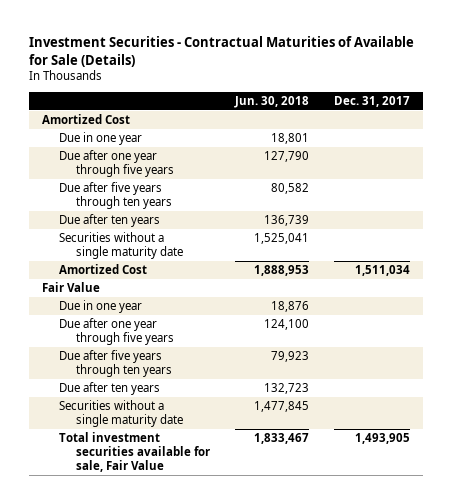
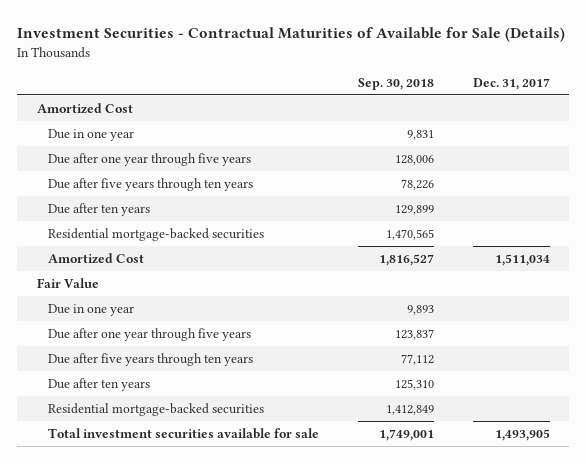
- | Jun. 30, 2018 | Dec. 31, 2017
+ | Sep. 30, 2018 | Dec. 31, 2017
- Securities without a single maturity date | 1,525,041 |
+ Residential mortgage-backed securities | 1,470,565 |
- Securities without a single maturity date | 1,477,845 |
- Total investment securities available for sale, Fair Value | 1,833,467 | 1,493,905
+ Residential mortgage-backed securities | 1,412,849 |
+ Total investment securities available for sale | 1,749,001 | 1,493,905

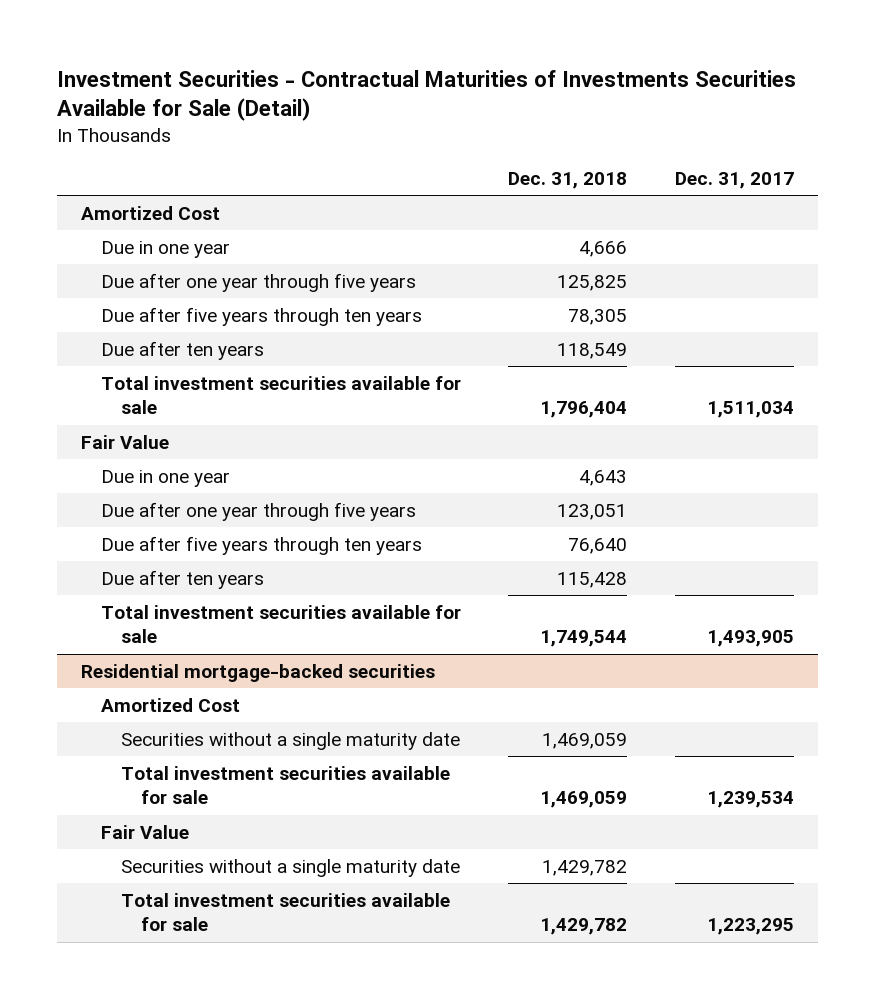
- Investment Securities - Contractual Maturities of Available for Sale (Details)
+ Investment Securities - Contractual Maturities of Investments Securities Available for Sale (Detail)
- | Sep. 30, 2018 | Dec. 31, 2017
+ | Dec. 31, 2018 | Dec. 31, 2017
- Residential mortgage-backed securities | 1,470,565 |
- Amortized Cost | 1,816,527 | 1,511,034
+ Total investment securities available for sale | 1,796,404 | 1,511,034
- Residential mortgage-backed securities | 1,412,849 |
+ Residential mortgage-backed securities
+ Amortized Cost
+ Securities without a single maturity date | 1,469,059 |
+ Total investment securities available for sale | 1,469,059 | 1,239,534
+ Fair Value
+ Securities without a single maturity date | 1,429,782 |
+ Total investment securities available for sale | 1,429,782 | 1,223,295

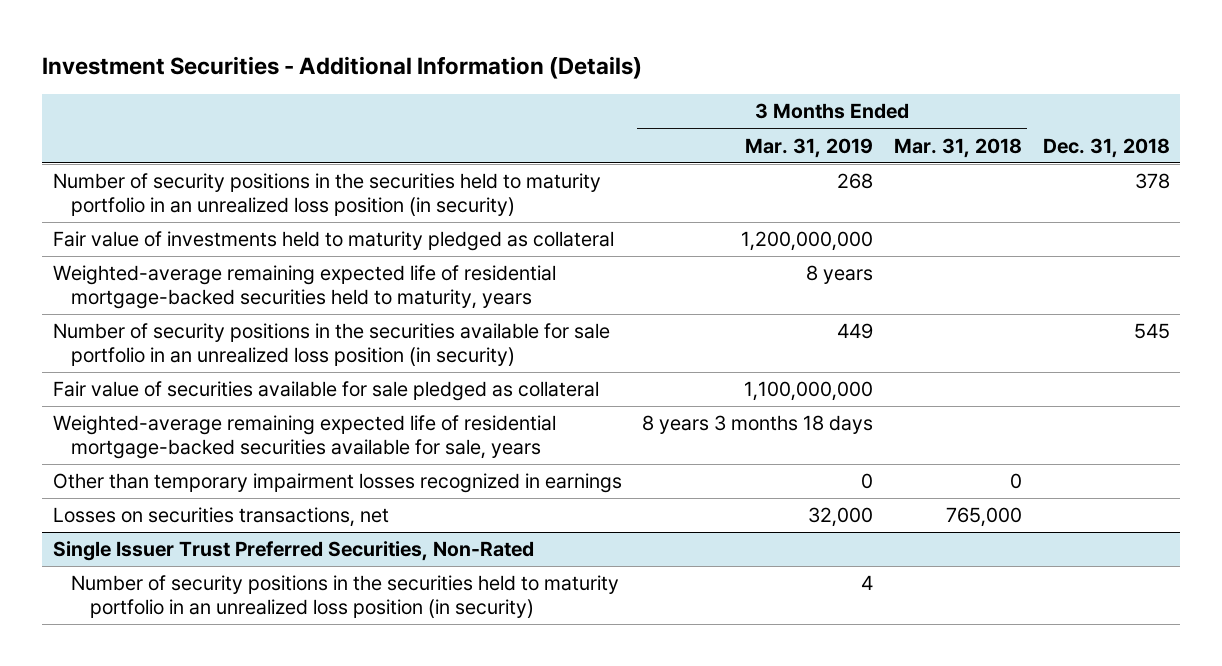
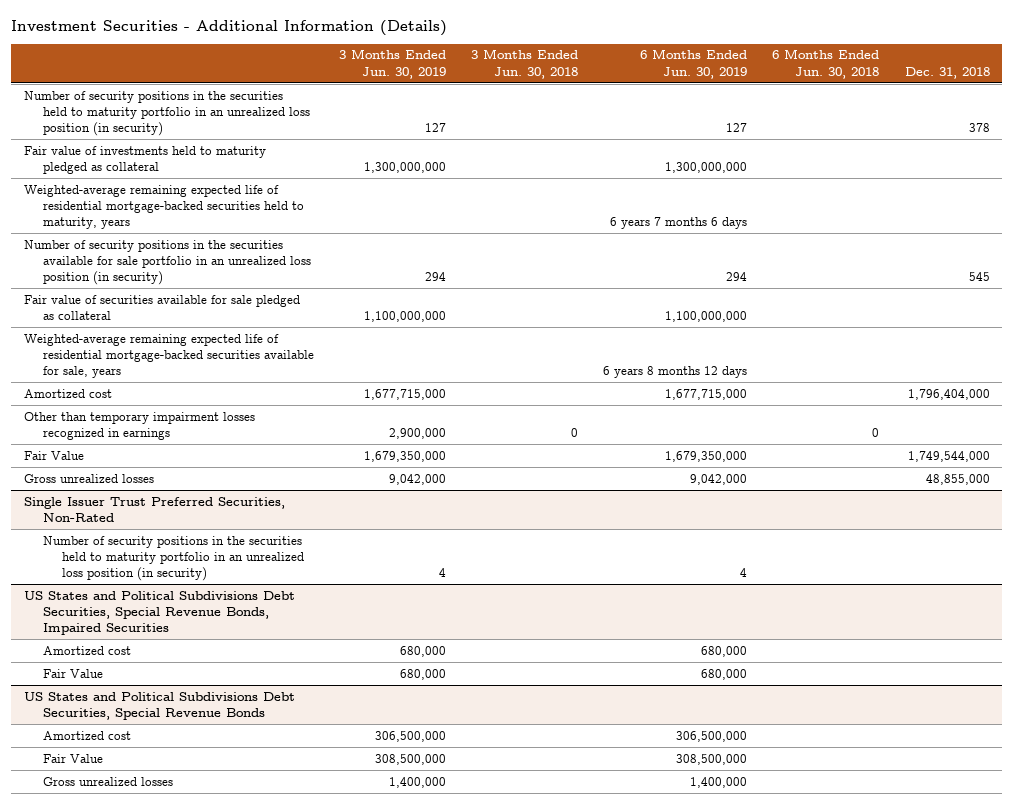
- | 3 Months Ended Mar. 31, 2019 | 3 Months Ended Mar. 31, 2018 | Dec. 31, 2018
+ | 3 Months Ended Jun. 30, 2019 | 3 Months Ended Jun. 30, 2018 | 6 Months Ended Jun. 30, 2019 | 6 Months Ended Jun. 30, 2018 | Dec. 31, 2018
+ Amortized cost | 1,677,715,000 | | 1,677,715,000 | | 1,796,404,000
- Losses on securities transactions, net | 32,000 | 765,000 |
+ Fair Value | 1,679,350,000 | | 1,679,350,000 | | 1,749,544,000
+ Gross unrealized losses | 9,042,000 | | 9,042,000 | | 48,855,000
+ US States and Political Subdivisions Debt Securities, Special Revenue Bonds, Impaired Securities
+ Amortized cost | 680,000 | | 680,000 | |
+ Fair Value | 680,000 | | 680,000 | |
+ US States and Political Subdivisions Debt Securities, Special Revenue Bonds
+ Amortized cost | 306,500,000 | | 306,500,000 | |
+ Fair Value | 308,500,000 | | 308,500,000 | |
+ Gross unrealized losses | 1,400,000 | | 1,400,000 | |

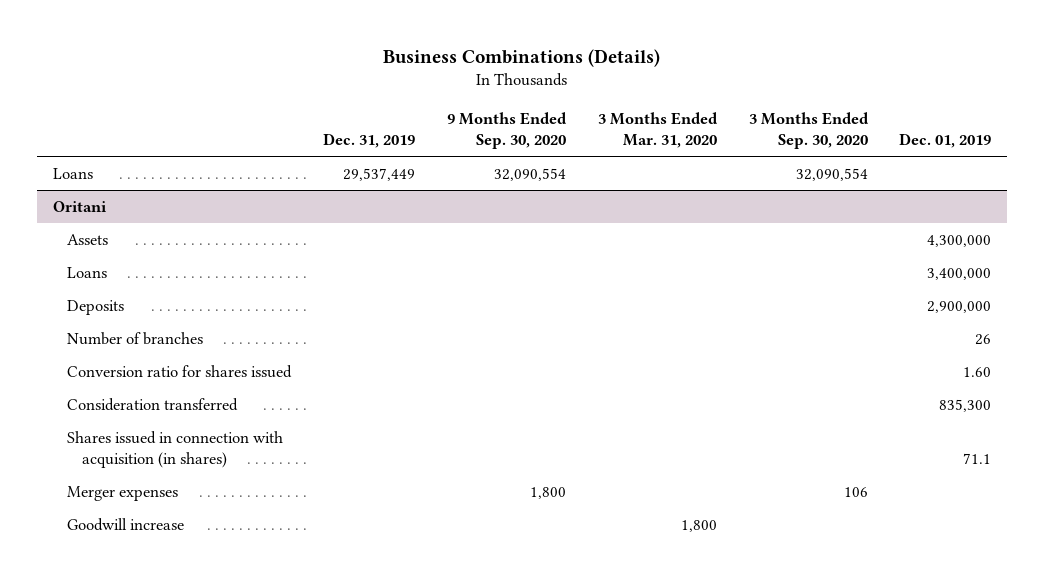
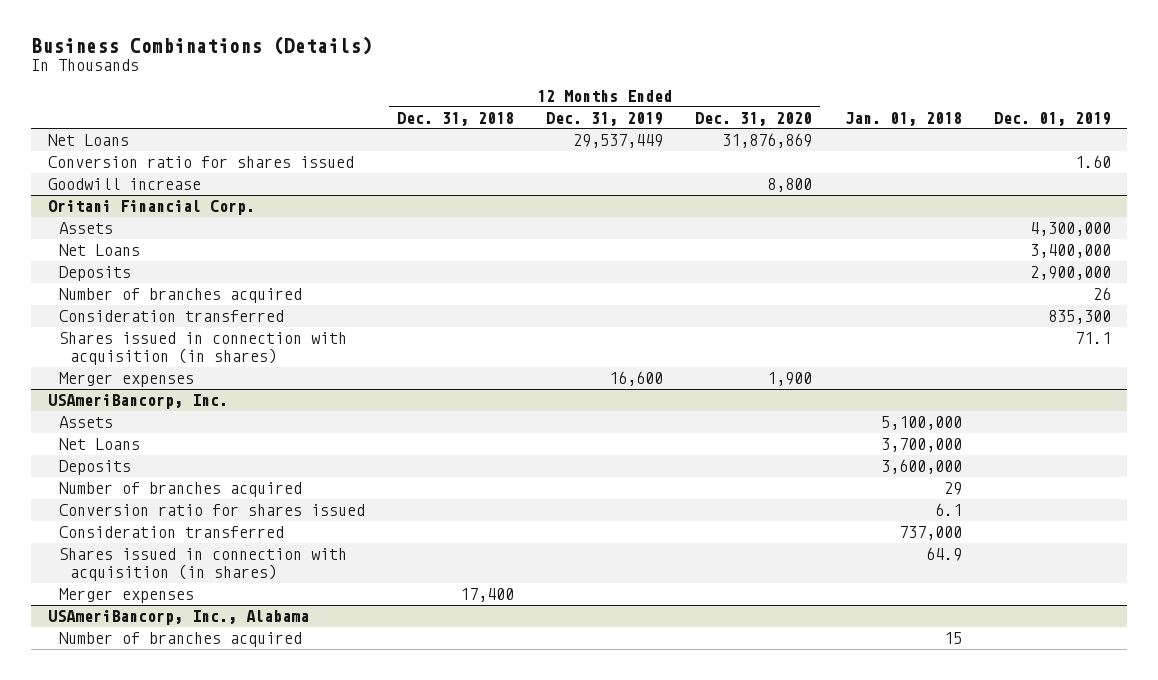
- | Dec. 31, 2019 | 9 Months Ended Sep. 30, 2020 | 3 Months Ended Mar. 31, 2020 | 3 Months Ended Sep. 30, 2020 | Dec. 01, 2019
+ | 12 Months Ended Dec. 31, 2018 | 12 Months Ended Dec. 31, 2019 | 12 Months Ended Dec. 31, 2020 | Jan. 01, 2018 | Dec. 01, 2019
- Loans | 29,537,449 | 32,090,554 | | 32,090,554 |
- Oritani
+ Net Loans | | 29,537,449 | 31,876,869 | |
+ Conversion ratio for shares issued | | | | | 1.60
+ Goodwill increase | | | 8,800 | |
+ Oritani Financial Corp.
- Loans | | | | | 3,400,000
+ Net Loans | | | | | 3,400,000
- Number of branches | | | | | 26
- Conversion ratio for shares issued | | | | | 1.60
+ Number of branches acquired | | | | | 26
- Goodwill increase | | | 1,800 | |
+ USAmeriBancorp, Inc.
+ Assets | | | | 5,100,000 |
+ Net Loans | | | | 3,700,000 |
+ Deposits | | | | 3,600,000 |
+ Number of branches acquired | | | | 29 |
+ Conversion ratio for shares issued | | | | 6.1 |
+ Consideration transferred | | | | 737,000 |
+ Shares issued in connection with acquisition (in shares) | | | | 64.9 |
+ Merger expenses | 17,400 | | | |
+ USAmeriBancorp, Inc., Alabama
+ Number of branches acquired | | | | 15 |

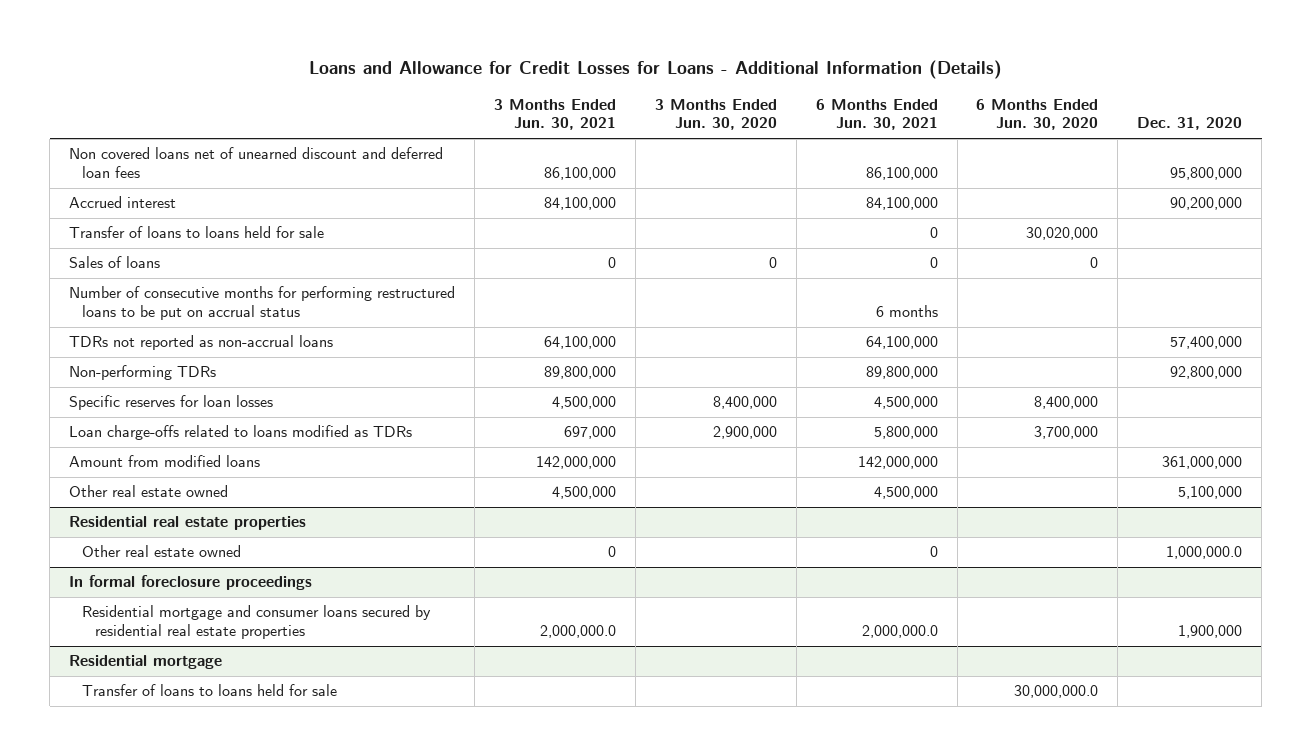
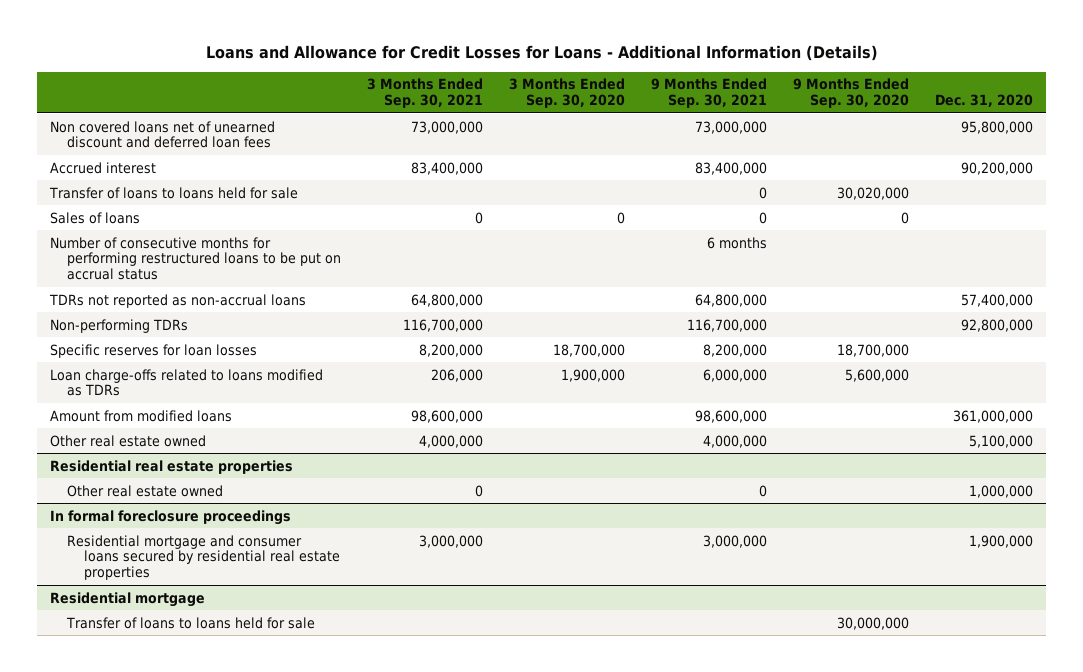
- | 3 Months Ended Jun. 30, 2021 | 3 Months Ended Jun. 30, 2020 | 6 Months Ended Jun. 30, 2021 | 6 Months Ended Jun. 30, 2020 | Dec. 31, 2020
+ | 3 Months Ended Sep. 30, 2021 | 3 Months Ended Sep. 30, 2020 | 9 Months Ended Sep. 30, 2021 | 9 Months Ended Sep. 30, 2020 | Dec. 31, 2020
@ Residential real estate properties
- Other real estate owned | 0 | | 0 | | 1,000,000.0
+ Other real estate owned | 0 | | 0 | | 1,000,000

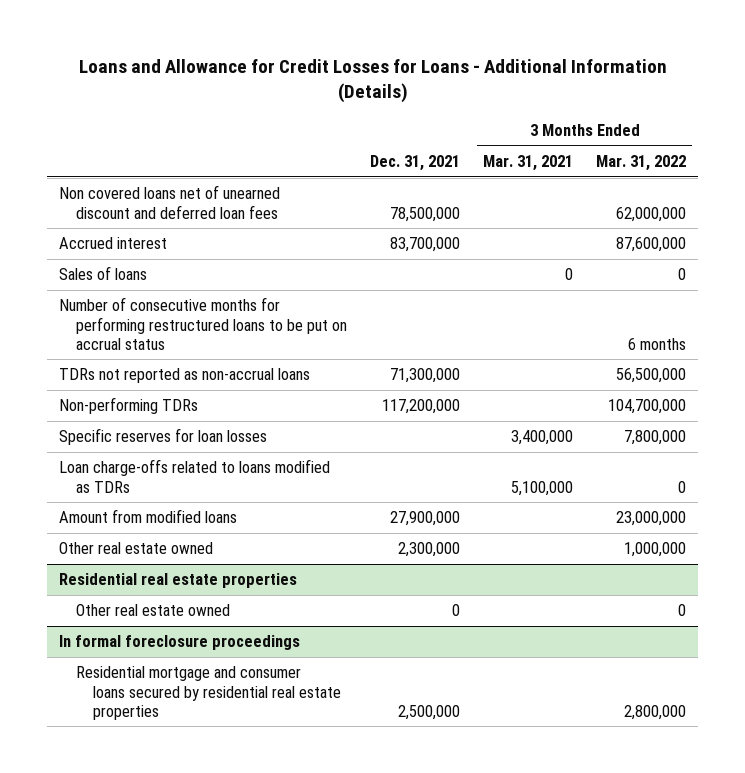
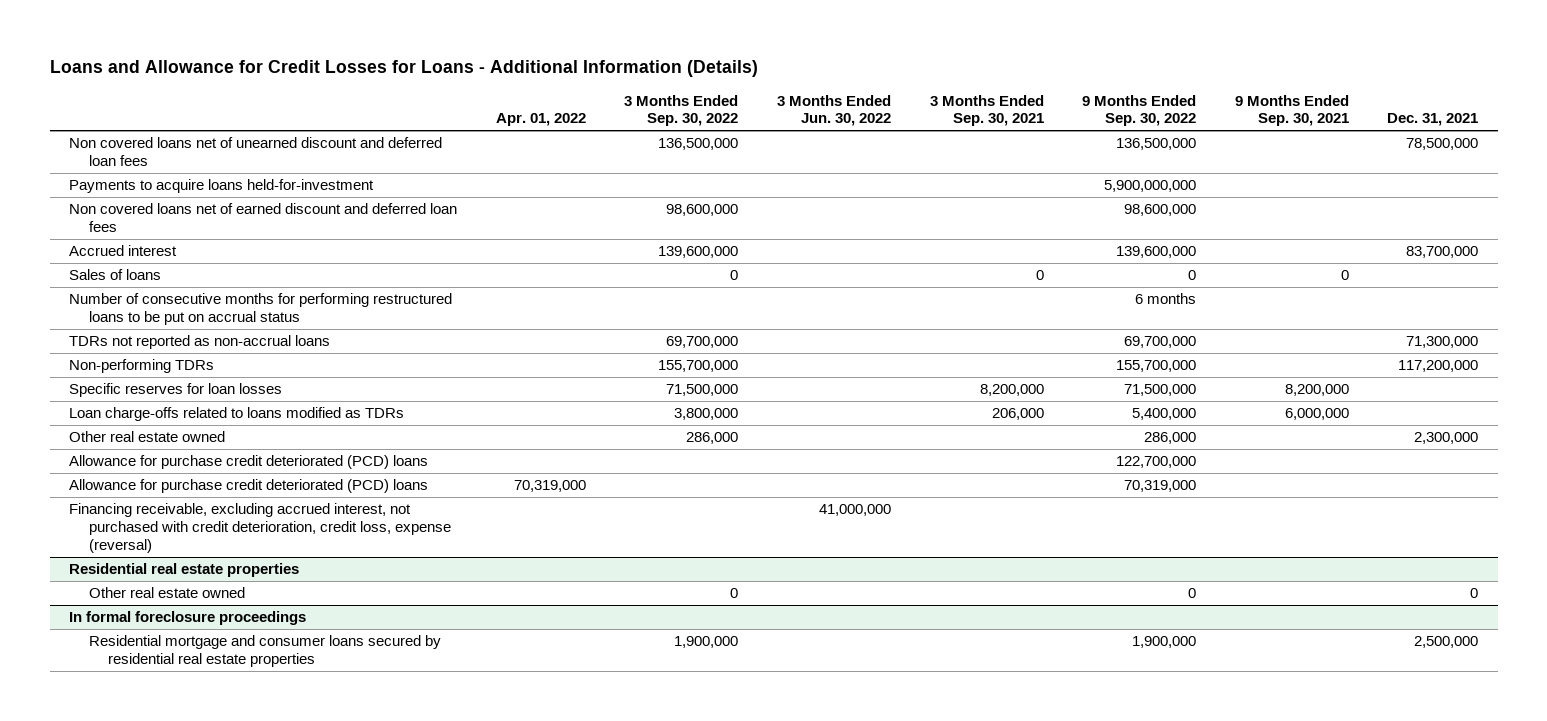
- | Dec. 31, 2021 | 3 Months Ended Mar. 31, 2021 | 3 Months Ended Mar. 31, 2022
+ | Apr. 01, 2022 | 3 Months Ended Sep. 30, 2022 | 3 Months Ended Jun. 30, 2022 | 3 Months Ended Sep. 30, 2021 | 9 Months Ended Sep. 30, 2022 | 9 Months Ended Sep. 30, 2021 | Dec. 31, 2021
+ Payments to acquire loans held-for-investment | | | | | 5,900,000,000 | |
+ Non covered loans net of earned discount and deferred loan fees | | 98,600,000 | | | 98,600,000 | |
- Amount from modified loans | 27,900,000 | | 23,000,000
+ Allowance for purchase credit deteriorated (PCD) loans | | | | | 122,700,000 | |
+ Allowance for purchase credit deteriorated (PCD) loans | 70,319,000 | | | | 70,319,000 | |
+ Financing receivable, excluding accrued interest, not purchased with credit deterioration, credit loss, expense (reversal) | | | 41,000,000 | | | |

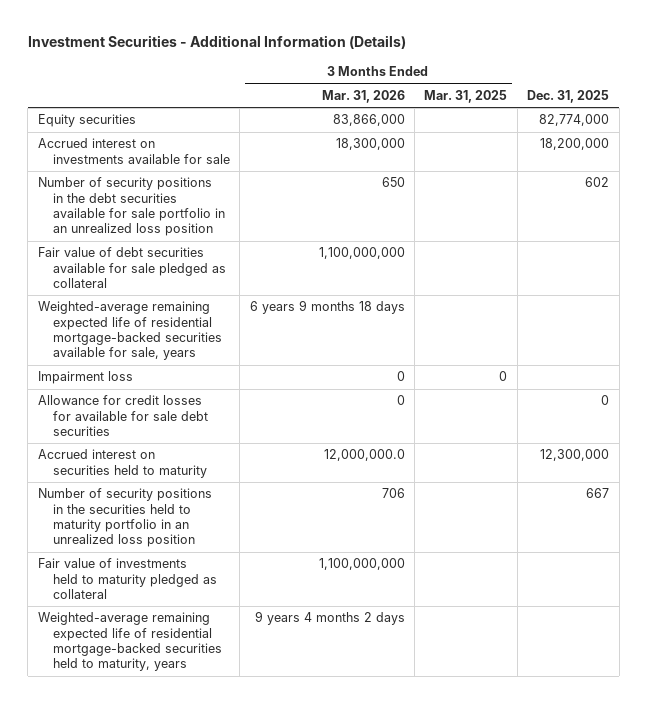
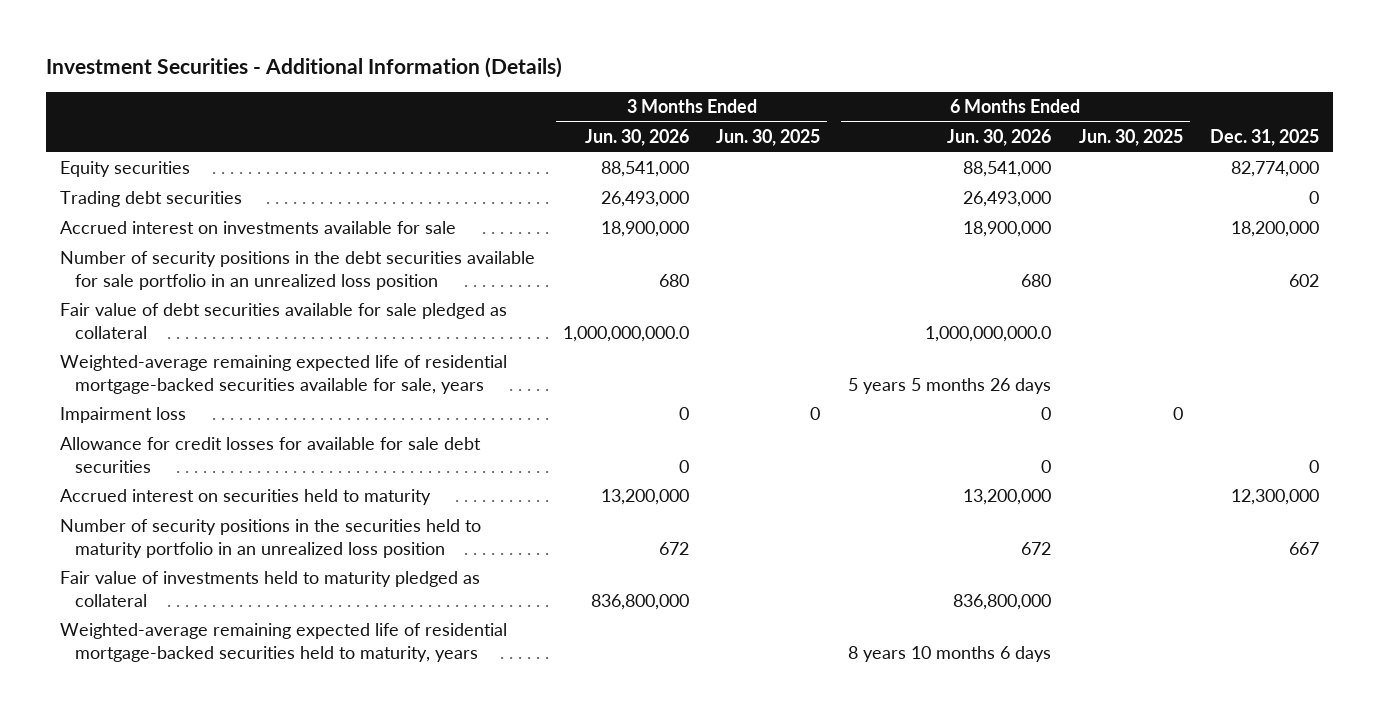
- | 3 Months Ended Mar. 31, 2026 | 3 Months Ended Mar. 31, 2025 | Dec. 31, 2025
+ | 3 Months Ended Jun. 30, 2026 | 3 Months Ended Jun. 30, 2025 | 6 Months Ended Jun. 30, 2026 | 6 Months Ended Jun. 30, 2025 | Dec. 31, 2025
+ Trading debt securities | 26,493,000 | | 26,493,000 | | 0

